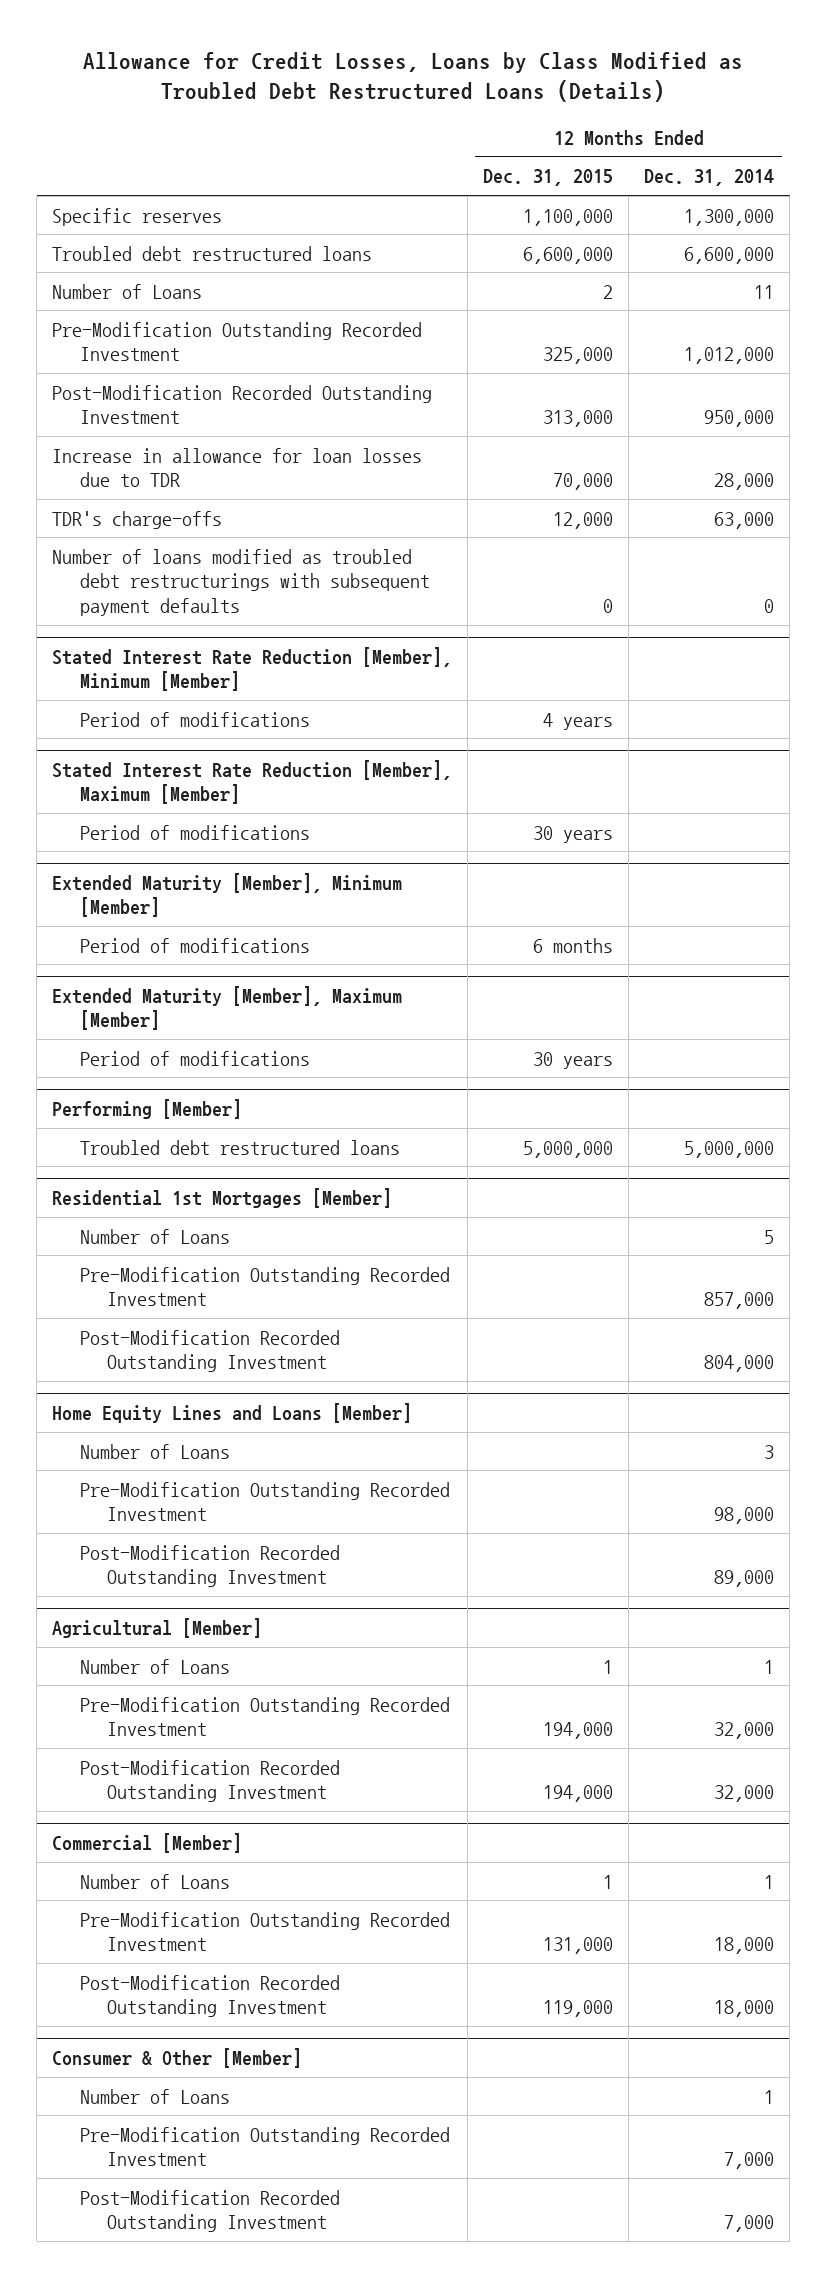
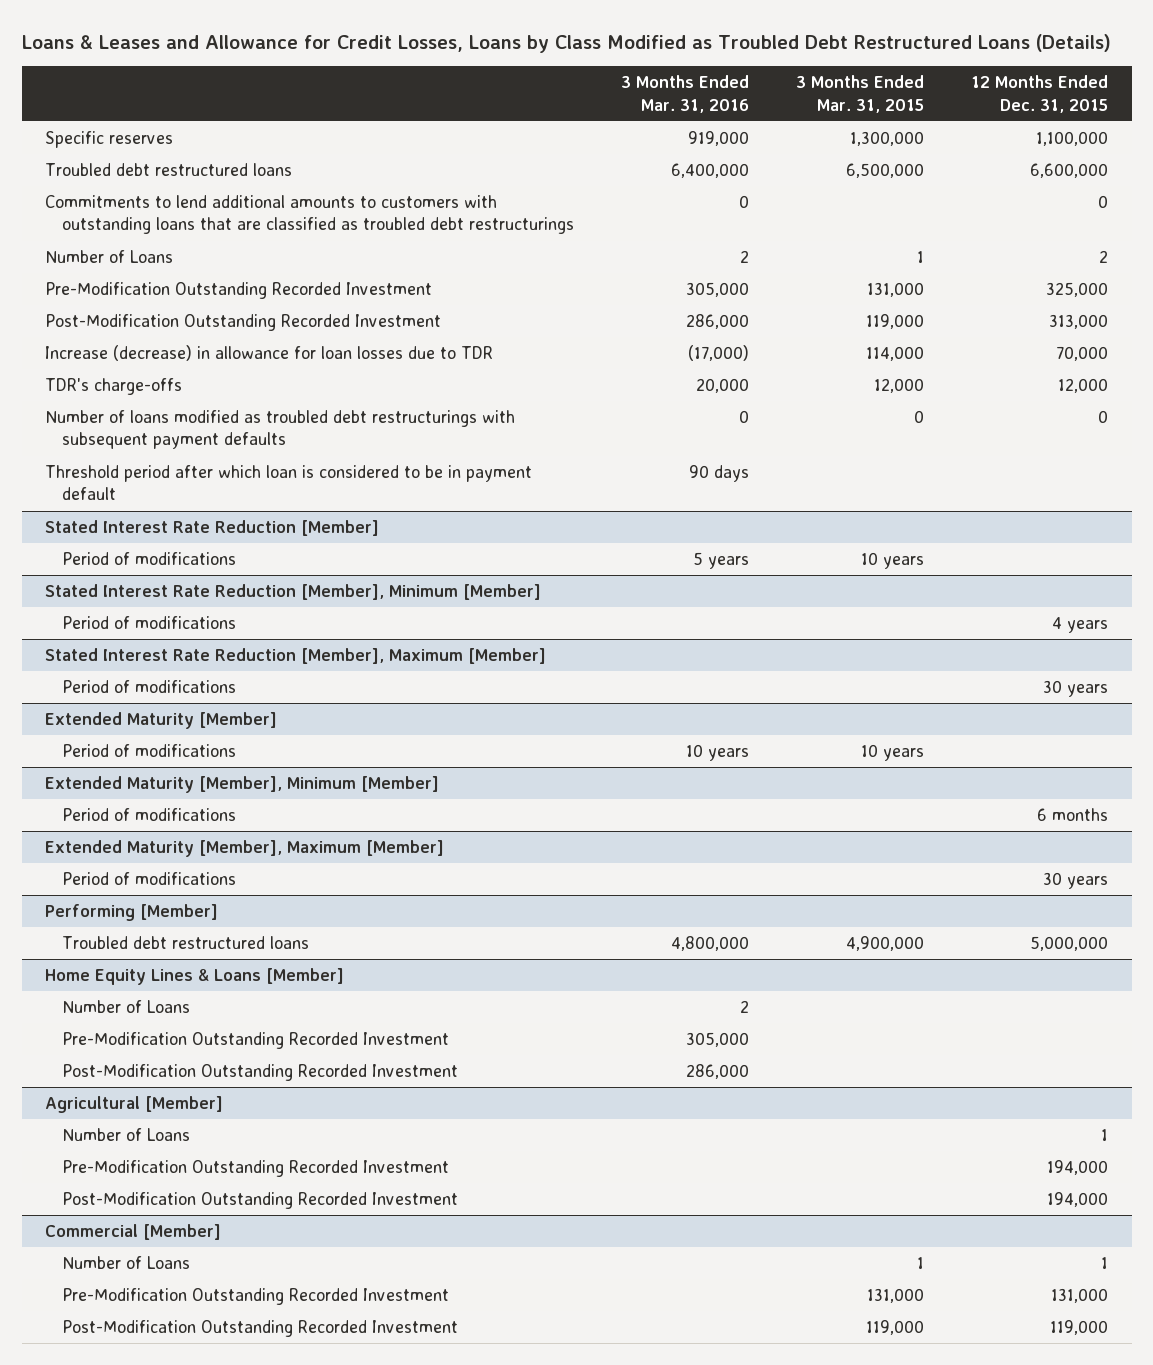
- Allowance for Credit Losses, Loans by Class Modified as Troubled Debt Restructured Loans (Details)
+ Loans & Leases and Allowance for Credit Losses, Loans by Class Modified as Troubled Debt Restructured Loans (Details)
- | 12 Months Ended Dec. 31, 2015 | 12 Months Ended Dec. 31, 2014
+ | 3 Months Ended Mar. 31, 2016 | 3 Months Ended Mar. 31, 2015 | 12 Months Ended Dec. 31, 2015
+ Commitments to lend additional amounts to customers with outstanding loans that are classified as troubled debt restructurings | 0 | | 0
- Post-Modification Recorded Outstanding Investment | 313,000 | 950,000
- Increase in allowance for loan losses due to TDR | 70,000 | 28,000
+ Post-Modification Outstanding Recorded Investment | 286,000 | 119,000 | 313,000
+ Increase (decrease) in allowance for loan losses due to TDR | (17,000) | 114,000 | 70,000
+ Threshold period after which loan is considered to be in payment default | 90 days | |
+ Stated Interest Rate Reduction [Member]
+ Period of modifications | 5 years | 10 years |
+ Extended Maturity [Member]
+ Period of modifications | 10 years | 10 years |
- Residential 1st Mortgages [Member]
- Number of Loans | | 5
- Pre-Modification Outstanding Recorded Investment | | 857,000
- Post-Modification Recorded Outstanding Investment | | 804,000
- Home Equity Lines and Loans [Member]
+ Home Equity Lines & Loans [Member]
- Post-Modification Recorded Outstanding Investment | | 89,000
+ Post-Modification Outstanding Recorded Investment | 286,000 | |
@ Agricultural [Member]
- Post-Modification Recorded Outstanding Investment | 194,000 | 32,000
+ Post-Modification Outstanding Recorded Investment | | | 194,000
@ Commercial [Member]
- Post-Modification Recorded Outstanding Investment | 119,000 | 18,000
- Consumer & Other [Member]
- Number of Loans | | 1
- Pre-Modification Outstanding Recorded Investment | | 7,000
- Post-Modification Recorded Outstanding Investment | | 7,000
@ Commercial [Member]
+ Post-Modification Outstanding Recorded Investment | | 119,000 | 119,000

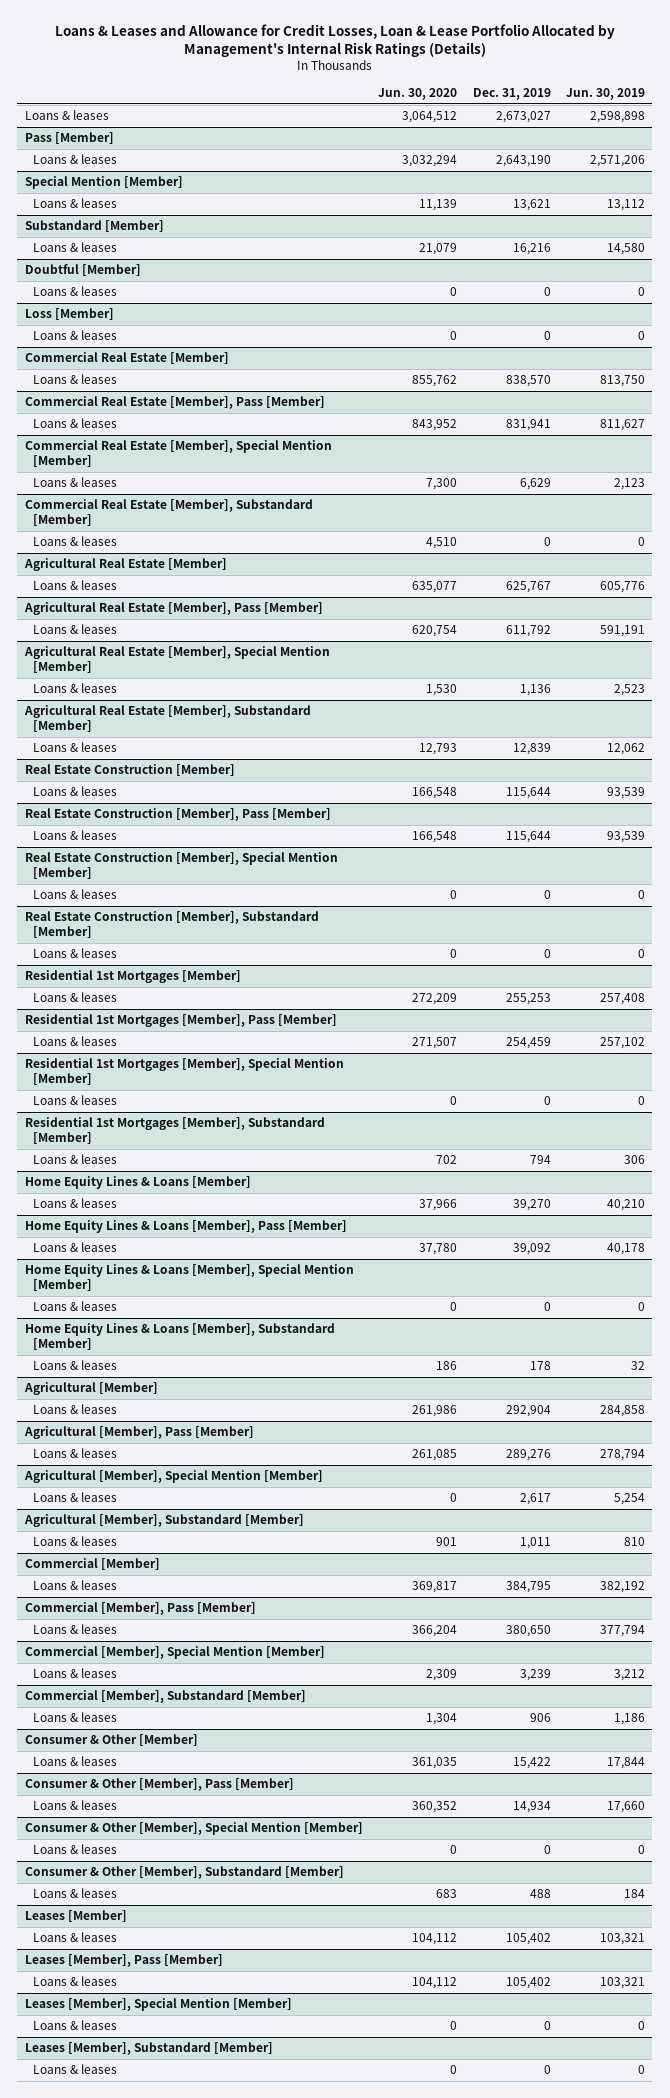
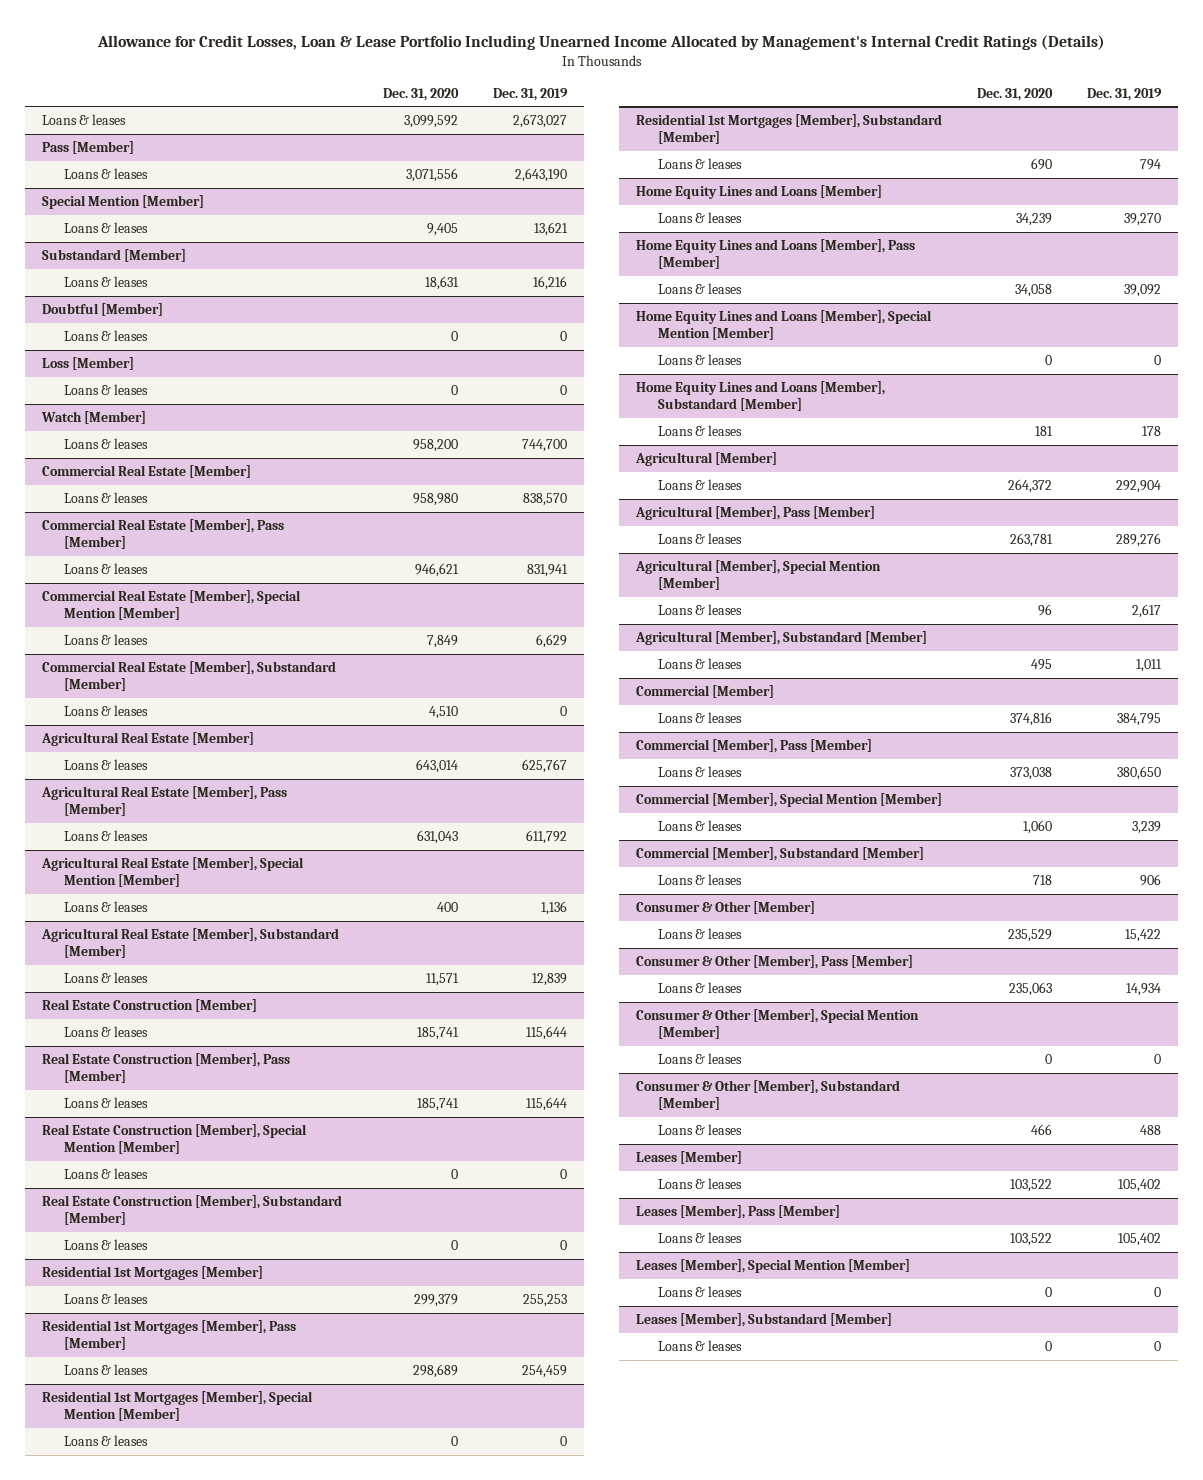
- Loans & Leases and Allowance for Credit Losses, Loan & Lease Portfolio Allocated by Management's Internal Risk Ratings (Details)
+ Allowance for Credit Losses, Loan & Lease Portfolio Including Unearned Income Allocated by Management's Internal Credit Ratings (Details)
- | Jun. 30, 2020 | Dec. 31, 2019 | Jun. 30, 2019
+ | Dec. 31, 2020 | Dec. 31, 2019
+ Watch [Member]
+ Loans & leases | 958,200 | 744,700
- Home Equity Lines & Loans [Member]
+ Home Equity Lines and Loans [Member]
- Home Equity Lines & Loans [Member], Pass [Member]
+ Home Equity Lines and Loans [Member], Pass [Member]
- Home Equity Lines & Loans [Member], Special Mention [Member]
+ Home Equity Lines and Loans [Member], Special Mention [Member]
- Home Equity Lines & Loans [Member], Substandard [Member]
+ Home Equity Lines and Loans [Member], Substandard [Member]

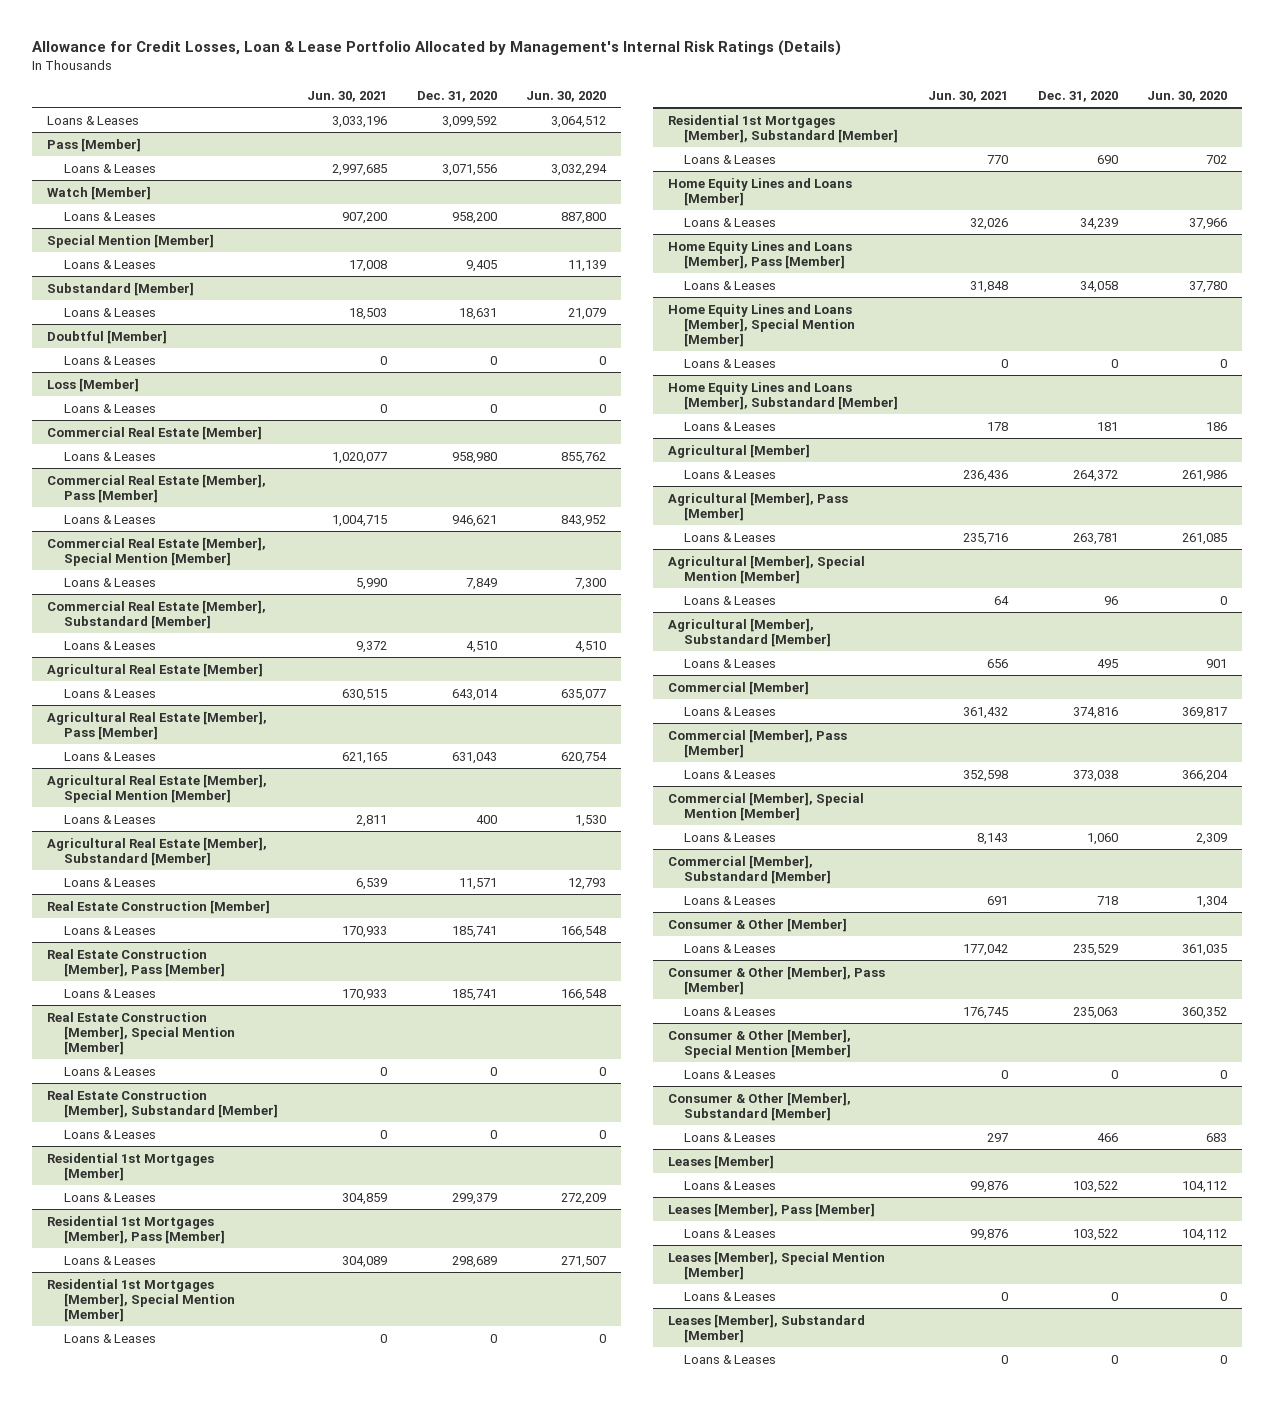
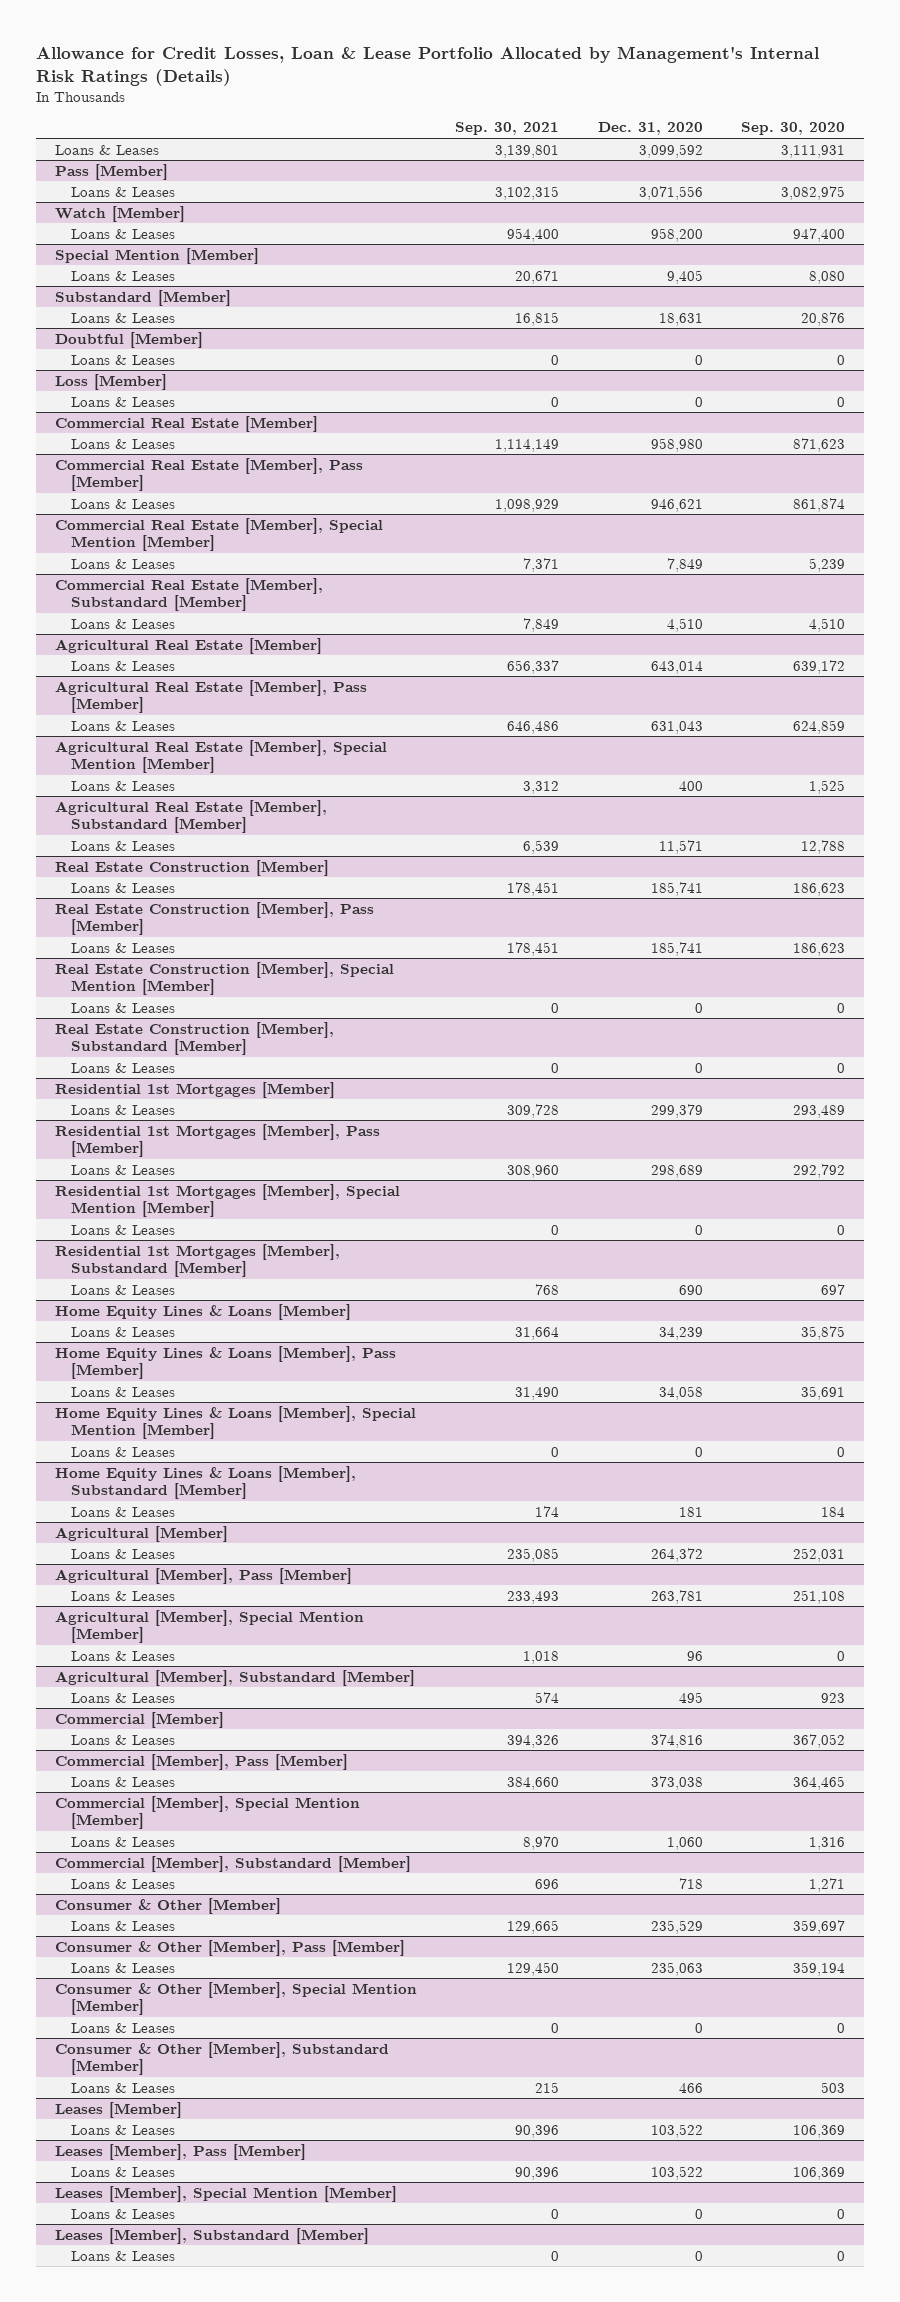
- | Jun. 30, 2021 | Dec. 31, 2020 | Jun. 30, 2020
+ | Sep. 30, 2021 | Dec. 31, 2020 | Sep. 30, 2020
- Home Equity Lines and Loans [Member]
+ Home Equity Lines & Loans [Member]
- Home Equity Lines and Loans [Member], Pass [Member]
+ Home Equity Lines & Loans [Member], Pass [Member]
- Home Equity Lines and Loans [Member], Special Mention [Member]
+ Home Equity Lines & Loans [Member], Special Mention [Member]
- Home Equity Lines and Loans [Member], Substandard [Member]
+ Home Equity Lines & Loans [Member], Substandard [Member]

